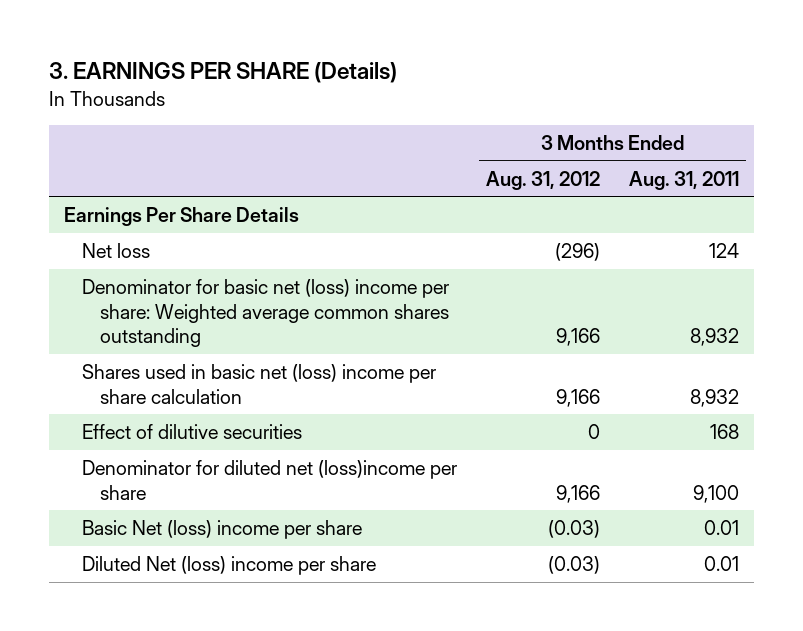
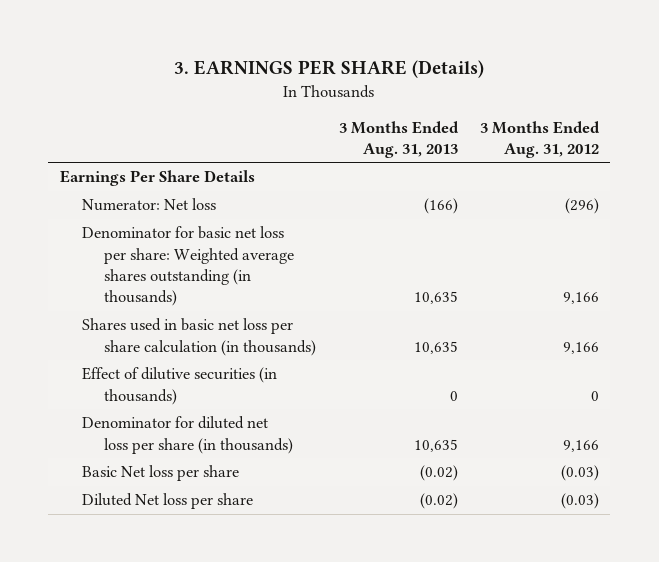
- | 3 Months Ended Aug. 31, 2012 | 3 Months Ended Aug. 31, 2011
+ | 3 Months Ended Aug. 31, 2013 | 3 Months Ended Aug. 31, 2012
- Net loss | (296) | 124
- Denominator for basic net (loss) income per share: Weighted average common shares outstanding | 9,166 | 8,932
- Shares used in basic net (loss) income per share calculation | 9,166 | 8,932
- Effect of dilutive securities | 0 | 168
- Denominator for diluted net (loss)income per share | 9,166 | 9,100
- Basic Net (loss) income per share | (0.03) | 0.01
- Diluted Net (loss) income per share | (0.03) | 0.01
+ Numerator: Net loss | (166) | (296)
+ Denominator for basic net loss per share: Weighted average shares outstanding (in thousands) | 10,635 | 9,166
+ Shares used in basic net loss per share calculation (in thousands) | 10,635 | 9,166
+ Effect of dilutive securities (in thousands) | 0 | 0
+ Denominator for diluted net loss per share (in thousands) | 10,635 | 9,166
+ Basic Net loss per share | (0.02) | (0.03)
+ Diluted Net loss per share | (0.02) | (0.03)

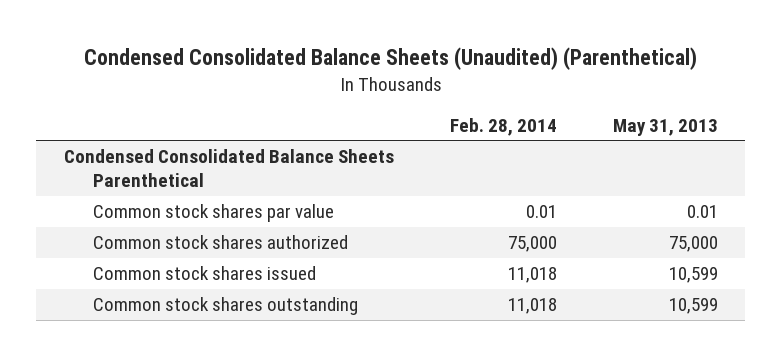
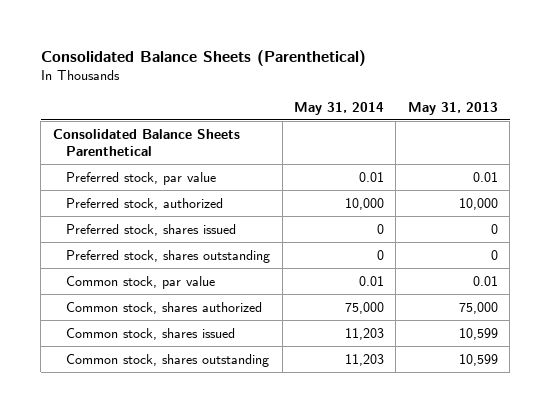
- Condensed Consolidated Balance Sheets (Unaudited) (Parenthetical)
+ Consolidated Balance Sheets (Parenthetical)
- | Feb. 28, 2014 | May 31, 2013
+ | May 31, 2014 | May 31, 2013
- Condensed Consolidated Balance Sheets Parenthetical
- Common stock shares par value | 0.01 | 0.01
- Common stock shares authorized | 75,000 | 75,000
- Common stock shares issued | 11,018 | 10,599
- Common stock shares outstanding | 11,018 | 10,599
+ Consolidated Balance Sheets Parenthetical
+ Preferred stock, par value | 0.01 | 0.01
+ Preferred stock, authorized | 10,000 | 10,000
+ Preferred stock, shares issued | 0 | 0
+ Preferred stock, shares outstanding | 0 | 0
+ Common stock, par value | 0.01 | 0.01
+ Common stock, shares authorized | 75,000 | 75,000
+ Common stock, shares issued | 11,203 | 10,599
+ Common stock, shares outstanding | 11,203 | 10,599

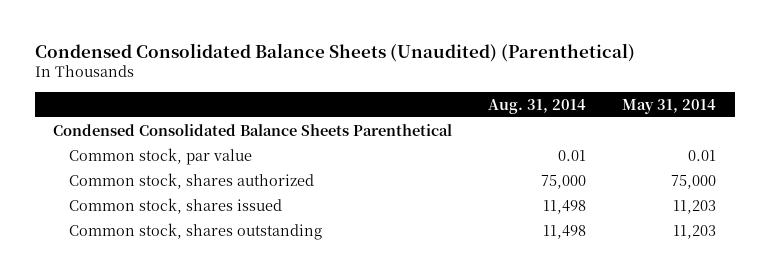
- Consolidated Balance Sheets (Parenthetical)
+ Condensed Consolidated Balance Sheets (Unaudited) (Parenthetical)
- | May 31, 2014 | May 31, 2013
+ | Aug. 31, 2014 | May 31, 2014
- Consolidated Balance Sheets Parenthetical
- Preferred stock, par value | 0.01 | 0.01
- Preferred stock, authorized | 10,000 | 10,000
- Preferred stock, shares issued | 0 | 0
- Preferred stock, shares outstanding | 0 | 0
+ Condensed Consolidated Balance Sheets Parenthetical

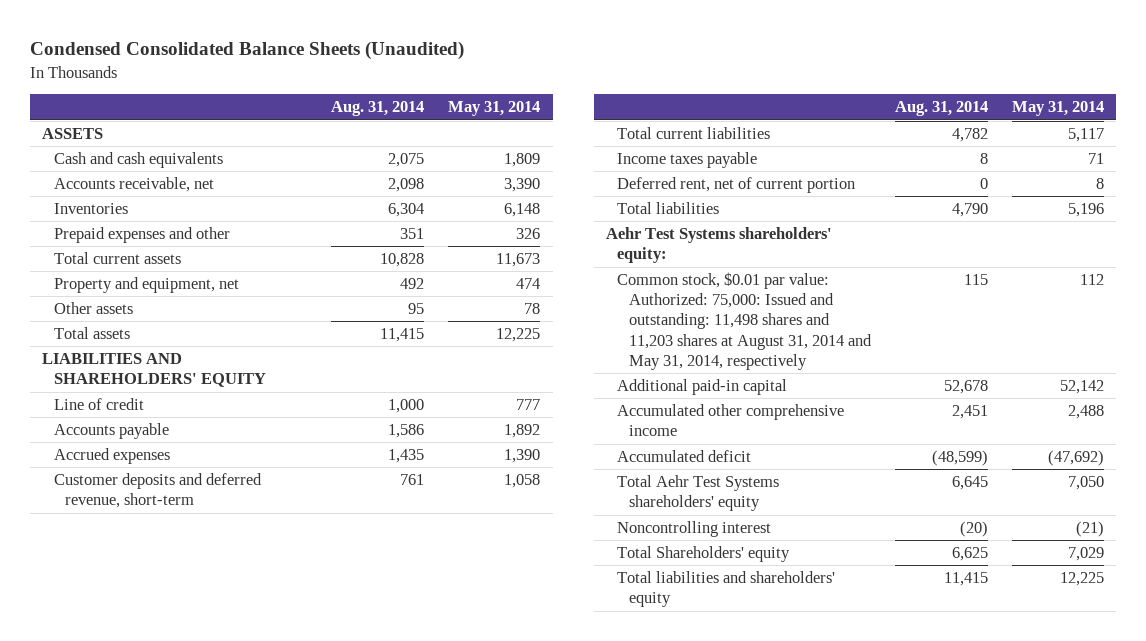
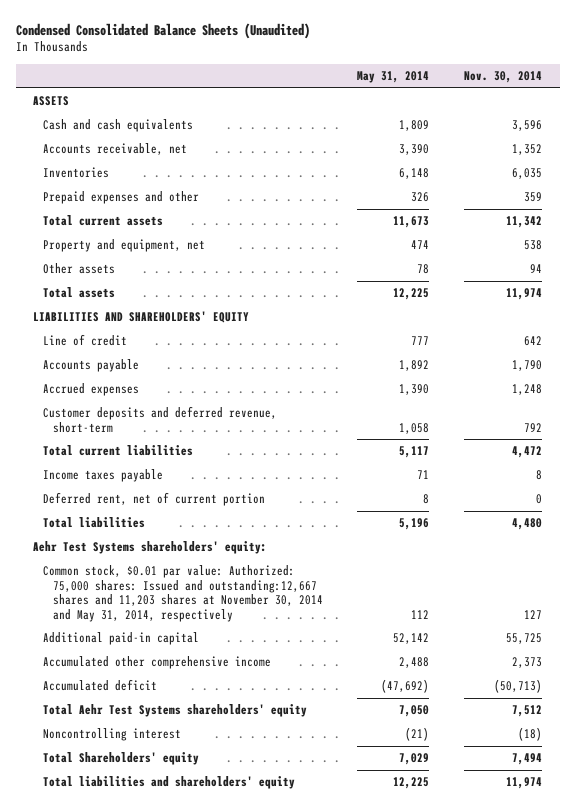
- | Aug. 31, 2014 | May 31, 2014
+ | May 31, 2014 | Nov. 30, 2014
- Common stock, $0.01 par value: Authorized: 75,000: Issued and outstanding: 11,498 shares and 11,203 shares at August 31, 2014 and May 31, 2014, respectively | 115 | 112
+ Common stock, $0.01 par value: Authorized: 75,000 shares: Issued and outstanding:12,667 shares and 11,203 shares at November 30, 2014 and May 31, 2014, respectively | 112 | 127

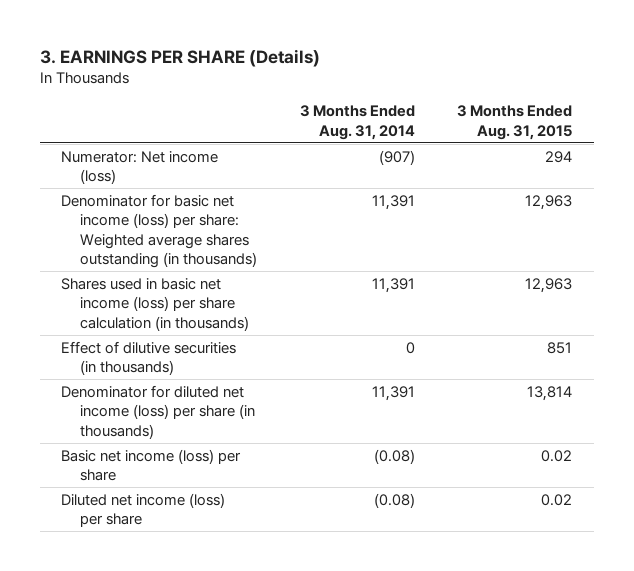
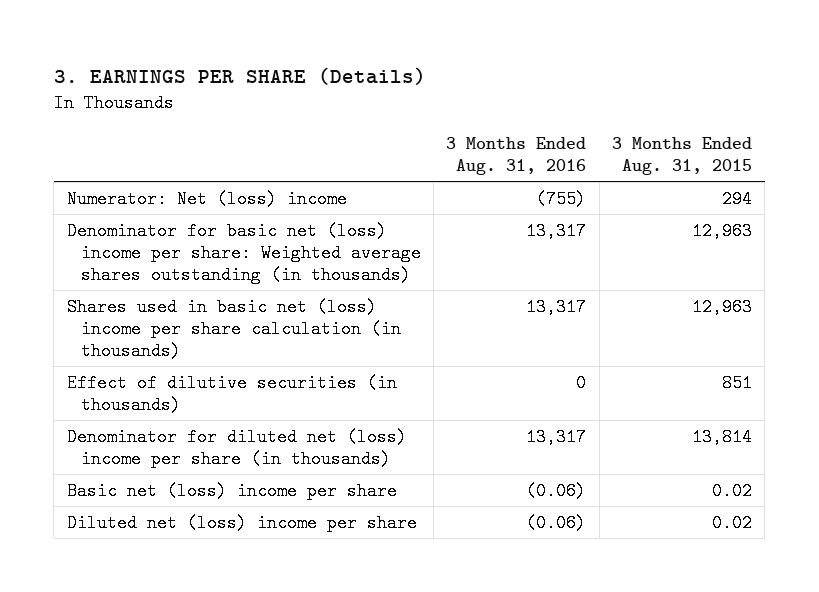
- | 3 Months Ended Aug. 31, 2014 | 3 Months Ended Aug. 31, 2015
+ | 3 Months Ended Aug. 31, 2016 | 3 Months Ended Aug. 31, 2015
- Numerator: Net income (loss) | (907) | 294
- Denominator for basic net income (loss) per share: Weighted average shares outstanding (in thousands) | 11,391 | 12,963
- Shares used in basic net income (loss) per share calculation (in thousands) | 11,391 | 12,963
+ Numerator: Net (loss) income | (755) | 294
+ Denominator for basic net (loss) income per share: Weighted average shares outstanding (in thousands) | 13,317 | 12,963
+ Shares used in basic net (loss) income per share calculation (in thousands) | 13,317 | 12,963
- Denominator for diluted net income (loss) per share (in thousands) | 11,391 | 13,814
- Basic net income (loss) per share | (0.08) | 0.02
- Diluted net income (loss) per share | (0.08) | 0.02
+ Denominator for diluted net (loss) income per share (in thousands) | 13,317 | 13,814
+ Basic net (loss) income per share | (0.06) | 0.02
+ Diluted net (loss) income per share | (0.06) | 0.02

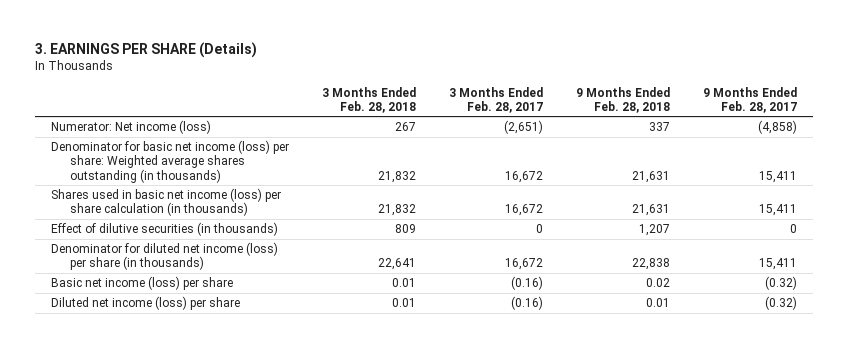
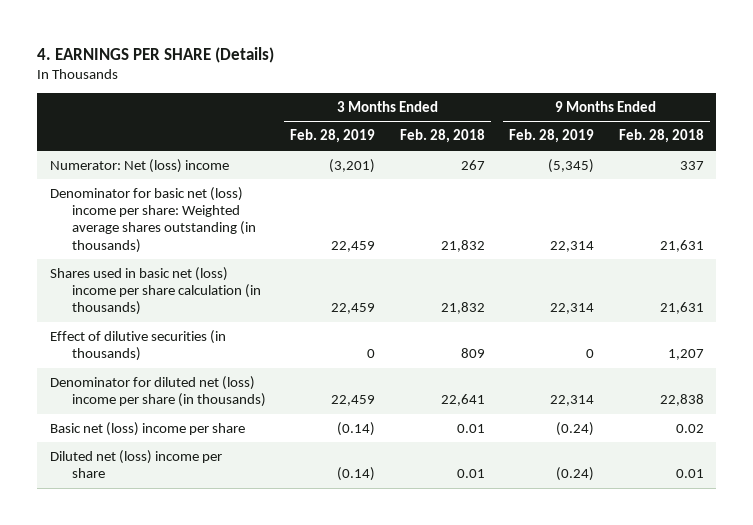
- 3. EARNINGS PER SHARE (Details)
+ 4. EARNINGS PER SHARE (Details)
- | 3 Months Ended Feb. 28, 2018 | 3 Months Ended Feb. 28, 2017 | 9 Months Ended Feb. 28, 2018 | 9 Months Ended Feb. 28, 2017
+ | 3 Months Ended Feb. 28, 2019 | 3 Months Ended Feb. 28, 2018 | 9 Months Ended Feb. 28, 2019 | 9 Months Ended Feb. 28, 2018
- Numerator: Net income (loss) | 267 | (2,651) | 337 | (4,858)
- Denominator for basic net income (loss) per share: Weighted average shares outstanding (in thousands) | 21,832 | 16,672 | 21,631 | 15,411
- Shares used in basic net income (loss) per share calculation (in thousands) | 21,832 | 16,672 | 21,631 | 15,411
+ Numerator: Net (loss) income | (3,201) | 267 | (5,345) | 337
+ Denominator for basic net (loss) income per share: Weighted average shares outstanding (in thousands) | 22,459 | 21,832 | 22,314 | 21,631
+ Shares used in basic net (loss) income per share calculation (in thousands) | 22,459 | 21,832 | 22,314 | 21,631
- Denominator for diluted net income (loss) per share (in thousands) | 22,641 | 16,672 | 22,838 | 15,411
- Basic net income (loss) per share | 0.01 | (0.16) | 0.02 | (0.32)
- Diluted net income (loss) per share | 0.01 | (0.16) | 0.01 | (0.32)
+ Denominator for diluted net (loss) income per share (in thousands) | 22,459 | 22,641 | 22,314 | 22,838
+ Basic net (loss) income per share | (0.14) | 0.01 | (0.24) | 0.02
+ Diluted net (loss) income per share | (0.14) | 0.01 | (0.24) | 0.01

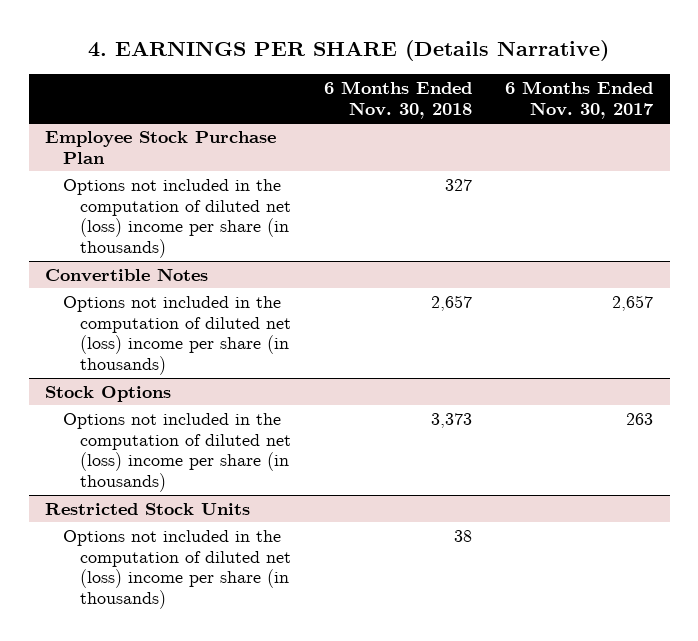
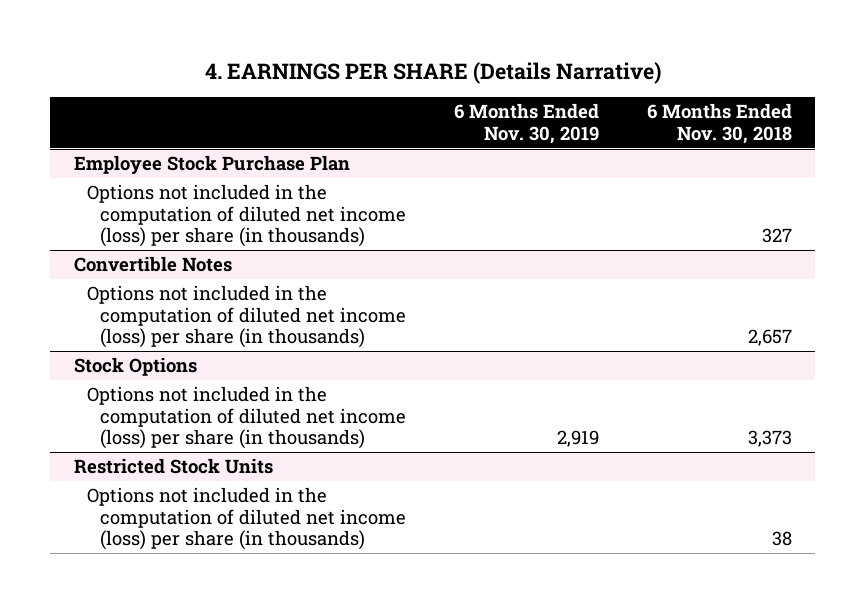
- | 6 Months Ended Nov. 30, 2018 | 6 Months Ended Nov. 30, 2017
+ | 6 Months Ended Nov. 30, 2019 | 6 Months Ended Nov. 30, 2018
@ Employee Stock Purchase Plan
- Options not included in the computation of diluted net (loss) income per share (in thousands) | 327 |
+ Options not included in the computation of diluted net income (loss) per share (in thousands) | | 327
@ Convertible Notes
- Options not included in the computation of diluted net (loss) income per share (in thousands) | 2,657 | 2,657
+ Options not included in the computation of diluted net income (loss) per share (in thousands) | | 2,657
@ Stock Options
- Options not included in the computation of diluted net (loss) income per share (in thousands) | 3,373 | 263
+ Options not included in the computation of diluted net income (loss) per share (in thousands) | 2,919 | 3,373
@ Restricted Stock Units
- Options not included in the computation of diluted net (loss) income per share (in thousands) | 38 |
+ Options not included in the computation of diluted net income (loss) per share (in thousands) | | 38

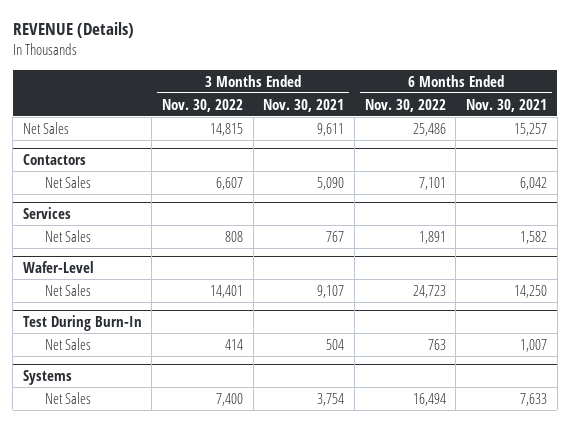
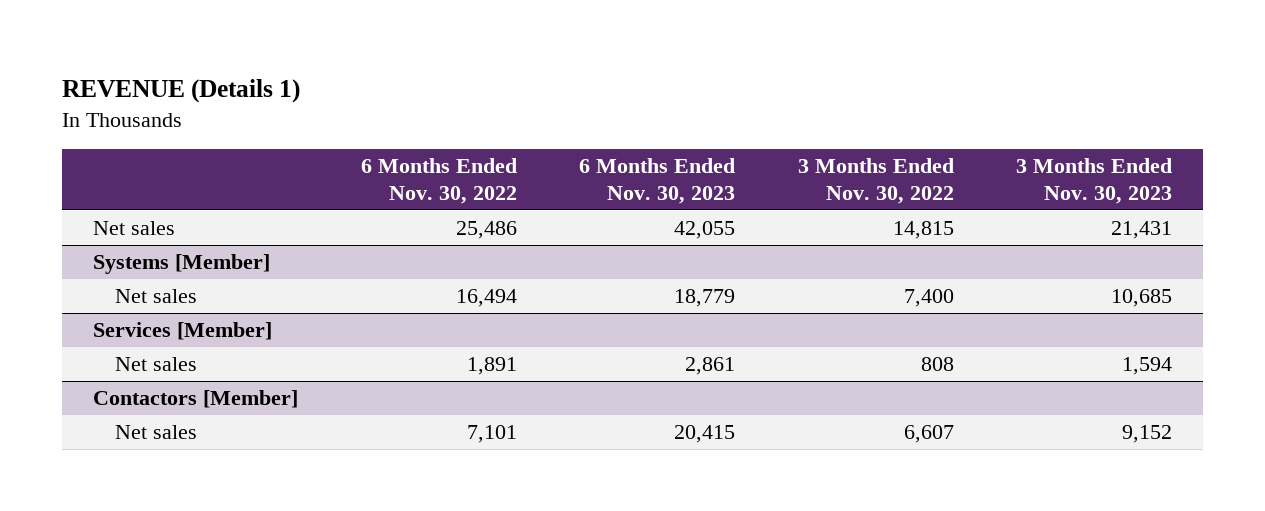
- REVENUE (Details)
+ REVENUE (Details 1)
- | 3 Months Ended Nov. 30, 2022 | 3 Months Ended Nov. 30, 2021 | 6 Months Ended Nov. 30, 2022 | 6 Months Ended Nov. 30, 2021
+ | 6 Months Ended Nov. 30, 2022 | 6 Months Ended Nov. 30, 2023 | 3 Months Ended Nov. 30, 2022 | 3 Months Ended Nov. 30, 2023
- Net Sales | 14,815 | 9,611 | 25,486 | 15,257
- Contactors
- Net Sales | 6,607 | 5,090 | 7,101 | 6,042
- Services
- Net Sales | 808 | 767 | 1,891 | 1,582
- Wafer-Level
- Net Sales | 14,401 | 9,107 | 24,723 | 14,250
- Test During Burn-In
- Net Sales | 414 | 504 | 763 | 1,007
- Systems
- Net Sales | 7,400 | 3,754 | 16,494 | 7,633
+ Net sales | 25,486 | 42,055 | 14,815 | 21,431
+ Systems [Member]
+ Net sales | 16,494 | 18,779 | 7,400 | 10,685
+ Services [Member]
+ Net sales | 1,891 | 2,861 | 808 | 1,594
+ Contactors [Member]
+ Net sales | 7,101 | 20,415 | 6,607 | 9,152

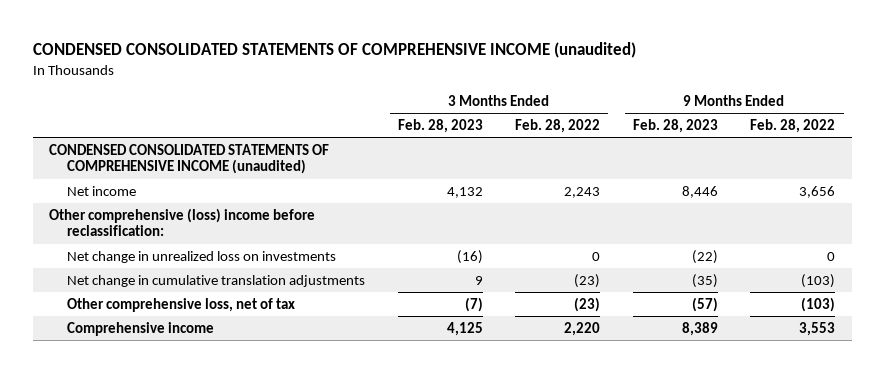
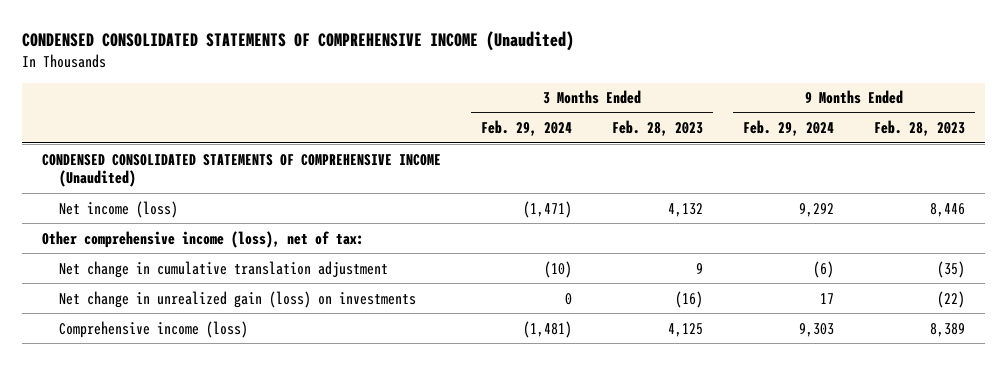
- CONDENSED CONSOLIDATED STATEMENTS OF COMPREHENSIVE INCOME (unaudited)
+ CONDENSED CONSOLIDATED STATEMENTS OF COMPREHENSIVE INCOME (Unaudited)
- | 3 Months Ended Feb. 28, 2023 | 3 Months Ended Feb. 28, 2022 | 9 Months Ended Feb. 28, 2023 | 9 Months Ended Feb. 28, 2022
+ | 3 Months Ended Feb. 29, 2024 | 3 Months Ended Feb. 28, 2023 | 9 Months Ended Feb. 29, 2024 | 9 Months Ended Feb. 28, 2023
- CONDENSED CONSOLIDATED STATEMENTS OF COMPREHENSIVE INCOME (unaudited)
- Net income | 4,132 | 2,243 | 8,446 | 3,656
- Other comprehensive (loss) income before reclassification:
- Net change in unrealized loss on investments | (16) | 0 | (22) | 0
- Net change in cumulative translation adjustments | 9 | (23) | (35) | (103)
- Other comprehensive loss, net of tax | (7) | (23) | (57) | (103)
- Comprehensive income | 4,125 | 2,220 | 8,389 | 3,553
+ CONDENSED CONSOLIDATED STATEMENTS OF COMPREHENSIVE INCOME (Unaudited)
+ Net income (loss) | (1,471) | 4,132 | 9,292 | 8,446
+ Other comprehensive income (loss), net of tax:
+ Net change in cumulative translation adjustment | (10) | 9 | (6) | (35)
+ Net change in unrealized gain (loss) on investments | 0 | (16) | 17 | (22)
+ Comprehensive income (loss) | (1,481) | 4,125 | 9,303 | 8,389

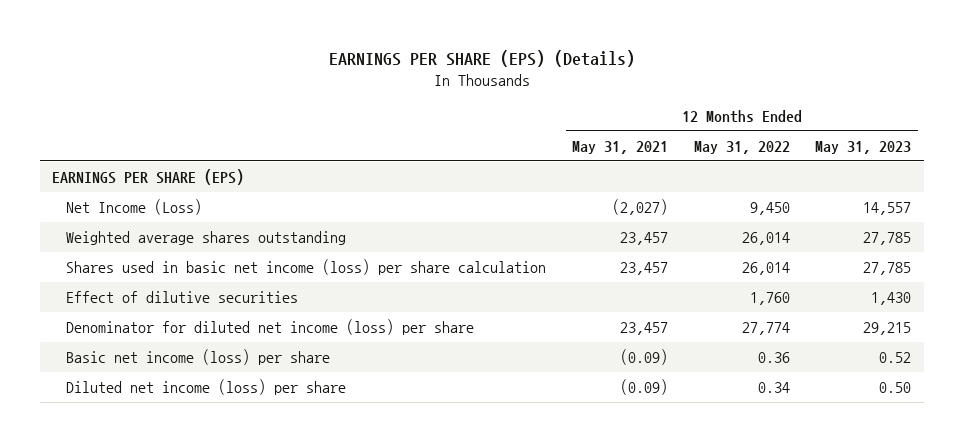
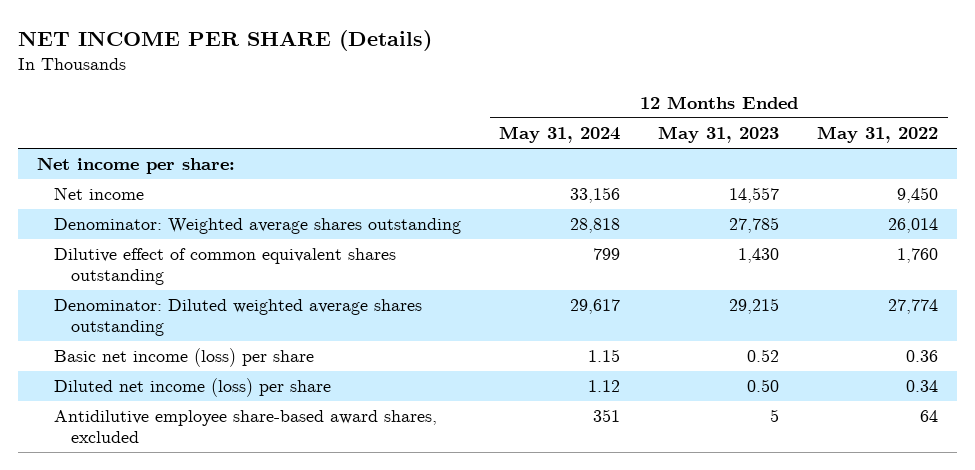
- EARNINGS PER SHARE (EPS) (Details)
+ NET INCOME PER SHARE (Details)
- | 12 Months Ended May 31, 2021 | 12 Months Ended May 31, 2022 | 12 Months Ended May 31, 2023
+ | 12 Months Ended May 31, 2024 | 12 Months Ended May 31, 2023 | 12 Months Ended May 31, 2022
- EARNINGS PER SHARE (EPS)
- Net Income (Loss) | (2,027) | 9,450 | 14,557
- Weighted average shares outstanding | 23,457 | 26,014 | 27,785
- Shares used in basic net income (loss) per share calculation | 23,457 | 26,014 | 27,785
- Effect of dilutive securities | | 1,760 | 1,430
- Denominator for diluted net income (loss) per share | 23,457 | 27,774 | 29,215
+ Net income per share:
+ Net income | 33,156 | 14,557 | 9,450
+ Denominator: Weighted average shares outstanding | 28,818 | 27,785 | 26,014
+ Dilutive effect of common equivalent shares outstanding | 799 | 1,430 | 1,760
+ Denominator: Diluted weighted average shares outstanding | 29,617 | 29,215 | 27,774
+ Antidilutive employee share-based award shares, excluded | 351 | 5 | 64

